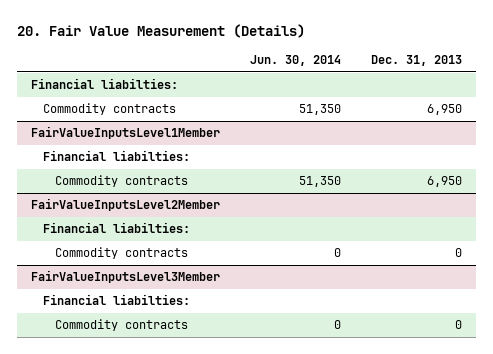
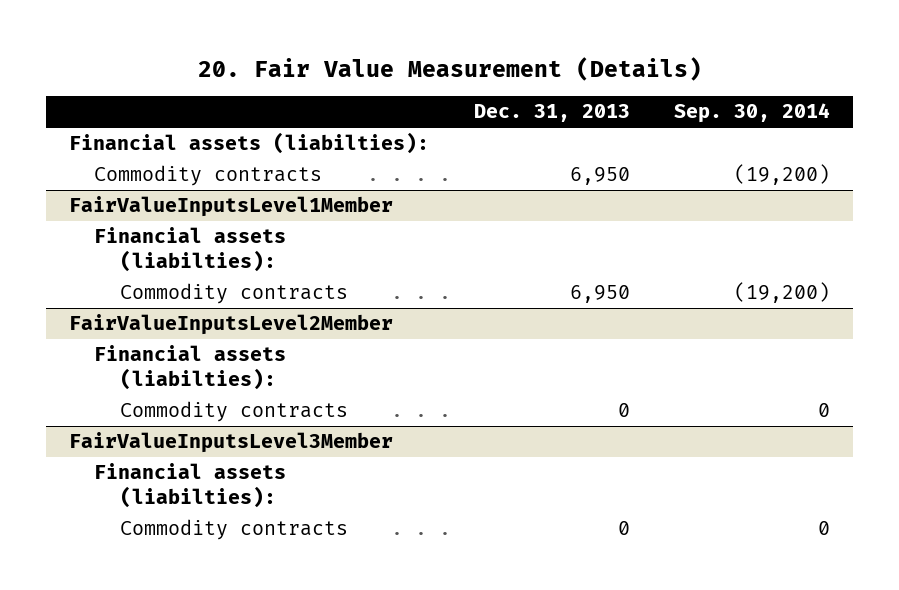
- | Jun. 30, 2014 | Dec. 31, 2013
+ | Dec. 31, 2013 | Sep. 30, 2014
- Financial liabilties:
+ Financial assets (liabilties):
@ FairValueInputsLevel1Member
- Financial liabilties:
+ Financial assets (liabilties):
@ FairValueInputsLevel2Member
- Financial liabilties:
+ Financial assets (liabilties):
@ FairValueInputsLevel3Member
- Financial liabilties:
+ Financial assets (liabilties):

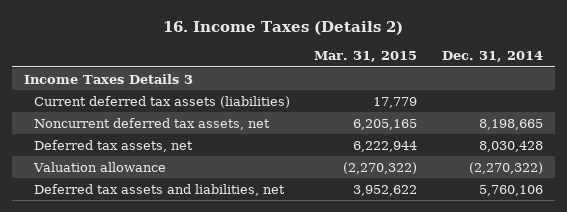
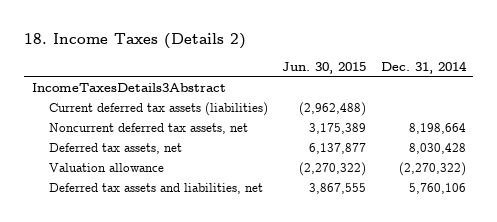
- 16. Income Taxes (Details 2)
+ 18. Income Taxes (Details 2)
- | Mar. 31, 2015 | Dec. 31, 2014
+ | Jun. 30, 2015 | Dec. 31, 2014
- Income Taxes Details 3
+ IncomeTaxesDetails3Abstract
- Noncurrent deferred tax assets, net | 6,205,165 | 8,198,665
+ Noncurrent deferred tax assets, net | 3,175,389 | 8,198,664

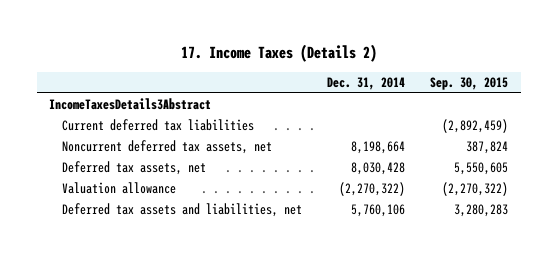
- 18. Income Taxes (Details 2)
+ 17. Income Taxes (Details 2)
- | Jun. 30, 2015 | Dec. 31, 2014
+ | Dec. 31, 2014 | Sep. 30, 2015
- Current deferred tax assets (liabilities) | (2,962,488) |
+ Current deferred tax liabilities | | (2,892,459)

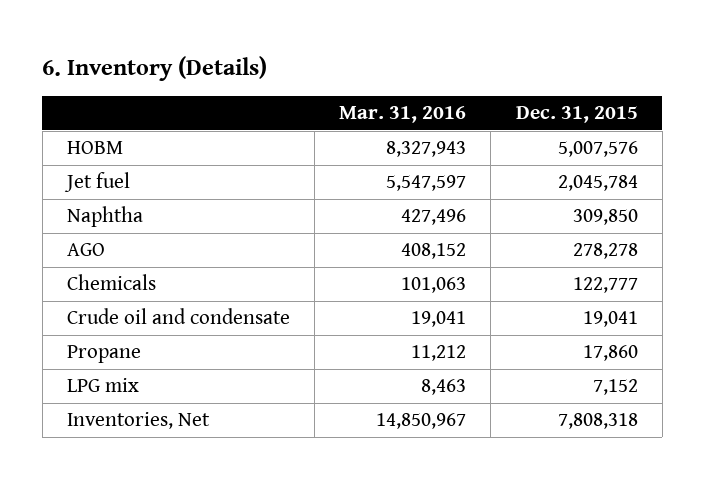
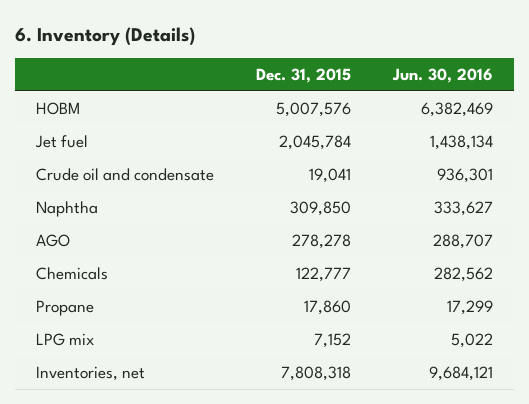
- | Mar. 31, 2016 | Dec. 31, 2015
+ | Dec. 31, 2015 | Jun. 30, 2016
moved up: Crude oil and condensate | 19,041 | 936,301
- Inventories, Net | 14,850,967 | 7,808,318
+ Inventories, net | 7,808,318 | 9,684,121

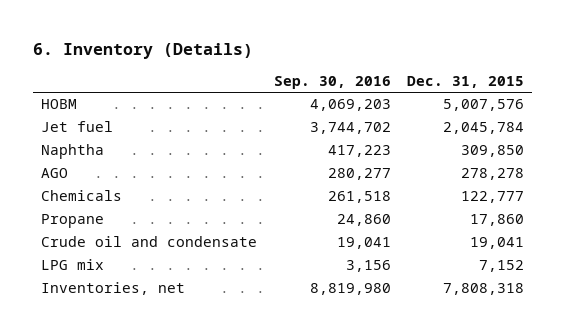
- | Dec. 31, 2015 | Jun. 30, 2016
+ | Sep. 30, 2016 | Dec. 31, 2015
moved down: Crude oil and condensate | 19,041 | 19,041

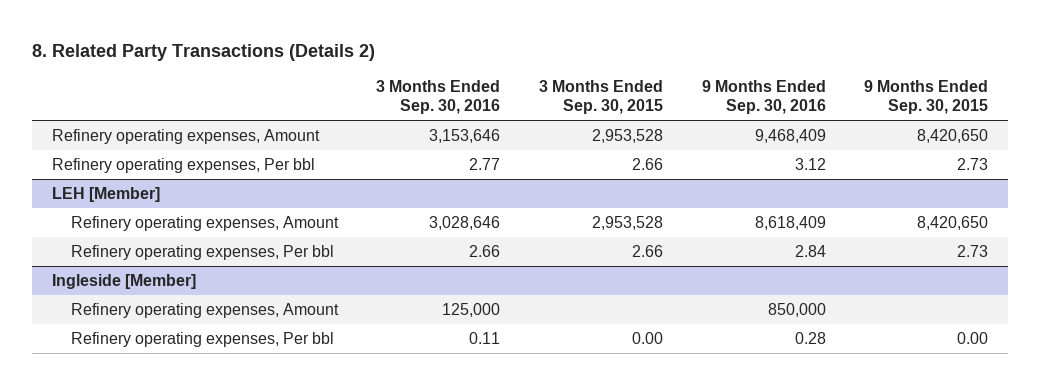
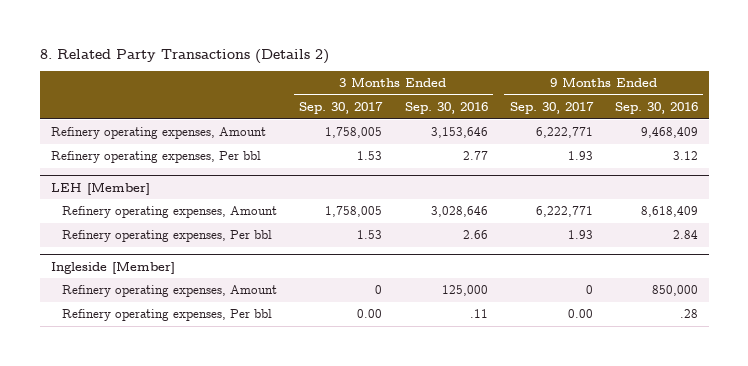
- | 3 Months Ended Sep. 30, 2016 | 3 Months Ended Sep. 30, 2015 | 9 Months Ended Sep. 30, 2016 | 9 Months Ended Sep. 30, 2015
+ | 3 Months Ended Sep. 30, 2017 | 3 Months Ended Sep. 30, 2016 | 9 Months Ended Sep. 30, 2017 | 9 Months Ended Sep. 30, 2016
@ Ingleside [Member]
- Refinery operating expenses, Per bbl | 0.11 | 0.00 | 0.28 | 0.00
+ Refinery operating expenses, Per bbl | 0.00 | .11 | 0.00 | .28

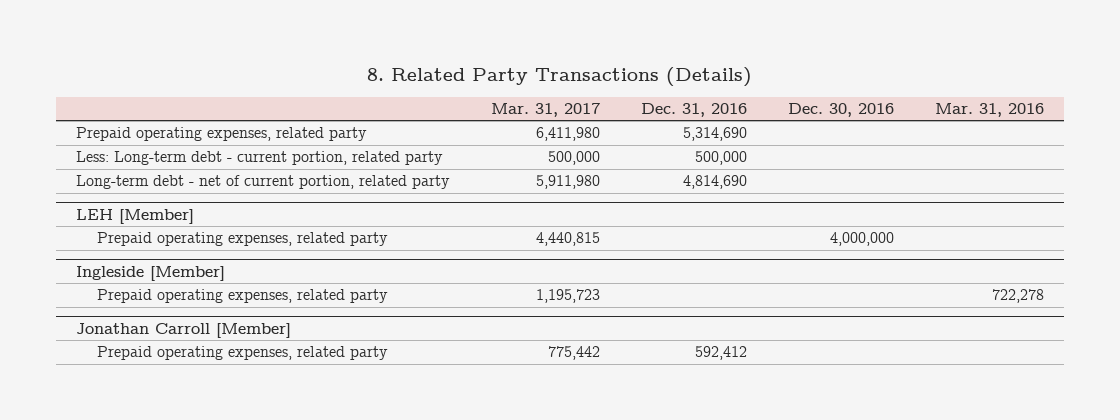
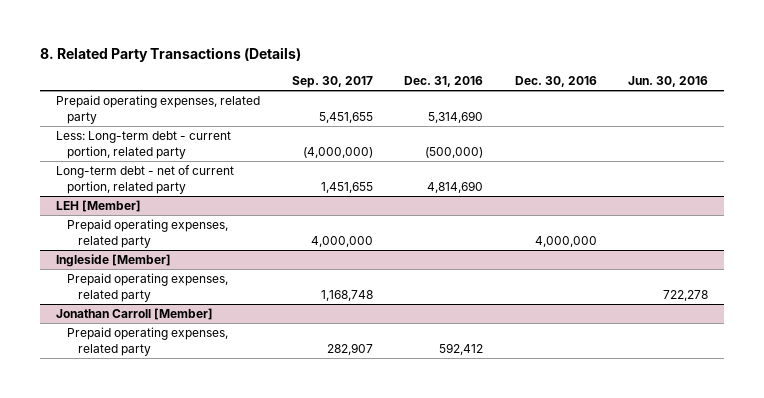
- | Mar. 31, 2017 | Dec. 31, 2016 | Dec. 30, 2016 | Mar. 31, 2016
+ | Sep. 30, 2017 | Dec. 31, 2016 | Dec. 30, 2016 | Jun. 30, 2016
- Less: Long-term debt - current portion, related party | 500,000 | 500,000 | |
+ Less: Long-term debt - current portion, related party | (4,000,000) | (500,000) | |

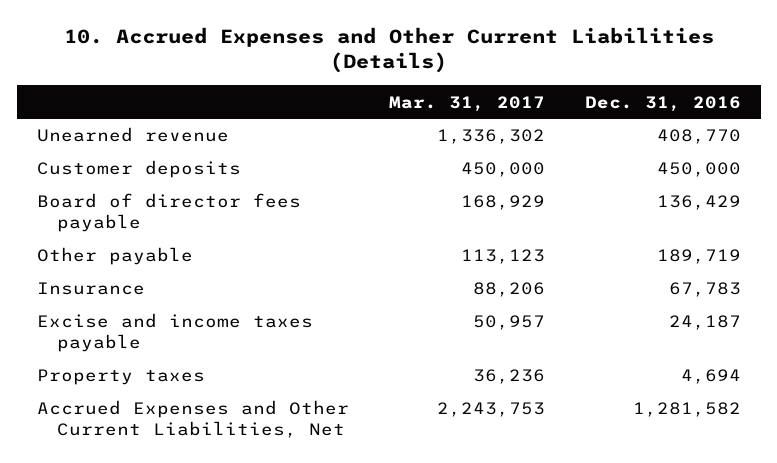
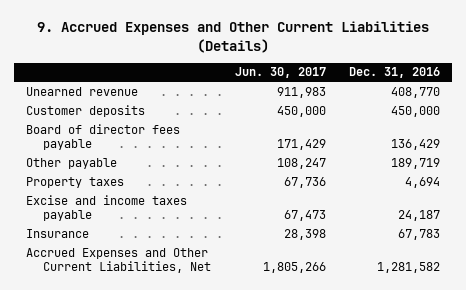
- 10. Accrued Expenses and Other Current Liabilities (Details)
+ 9. Accrued Expenses and Other Current Liabilities (Details)
- | Mar. 31, 2017 | Dec. 31, 2016
+ | Jun. 30, 2017 | Dec. 31, 2016
moved down: Excise and income taxes payable | 67,473 | 24,187
moved down: Insurance | 28,398 | 67,783

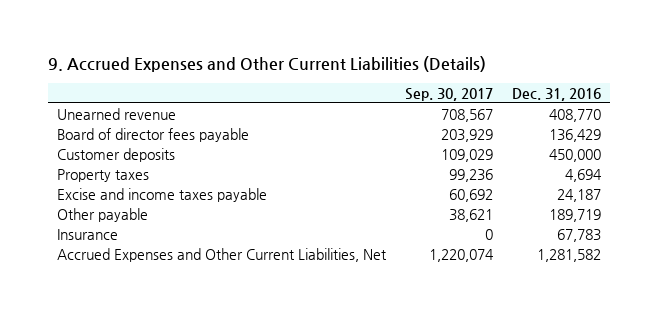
- | Jun. 30, 2017 | Dec. 31, 2016
+ | Sep. 30, 2017 | Dec. 31, 2016
moved down: Customer deposits | 109,029 | 450,000
moved down: Other payable | 38,621 | 189,719

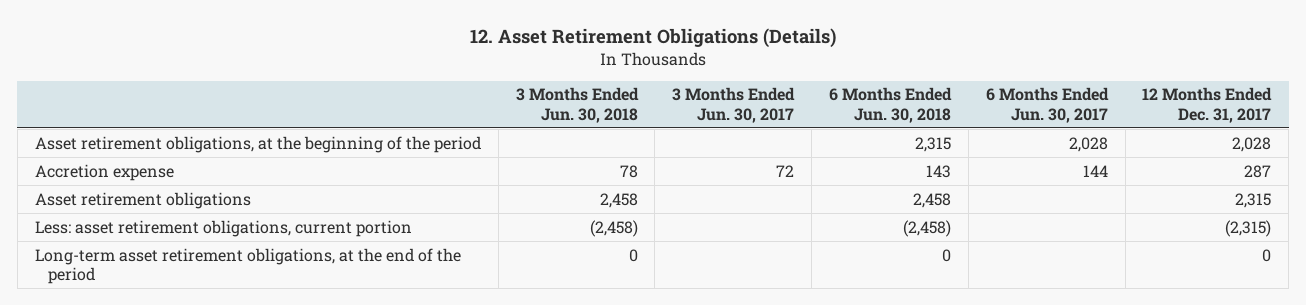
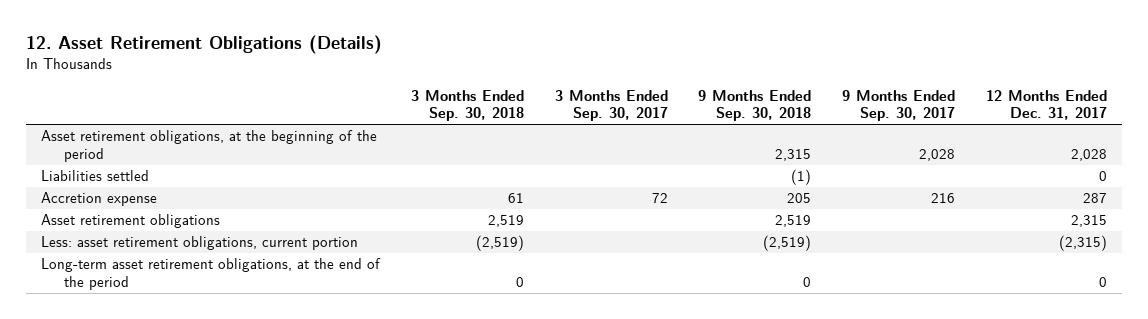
- | 3 Months Ended Jun. 30, 2018 | 3 Months Ended Jun. 30, 2017 | 6 Months Ended Jun. 30, 2018 | 6 Months Ended Jun. 30, 2017 | 12 Months Ended Dec. 31, 2017
+ | 3 Months Ended Sep. 30, 2018 | 3 Months Ended Sep. 30, 2017 | 9 Months Ended Sep. 30, 2018 | 9 Months Ended Sep. 30, 2017 | 12 Months Ended Dec. 31, 2017
+ Liabilities settled | | | (1) | | 0

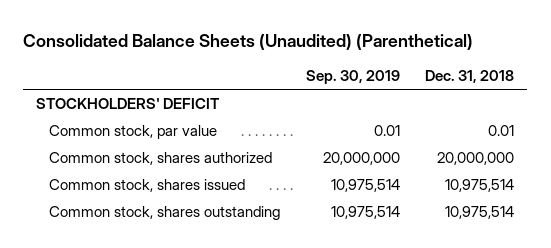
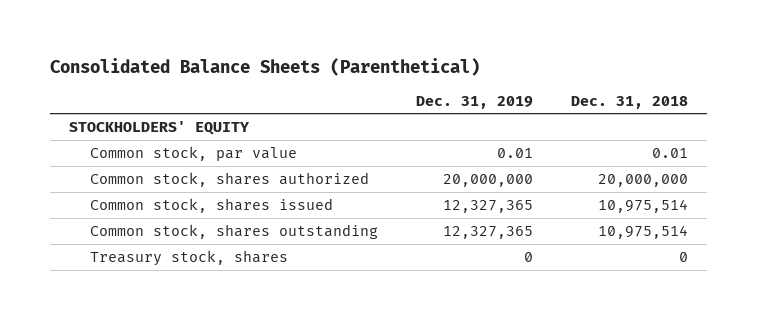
- Consolidated Balance Sheets (Unaudited) (Parenthetical)
+ Consolidated Balance Sheets (Parenthetical)
- | Sep. 30, 2019 | Dec. 31, 2018
+ | Dec. 31, 2019 | Dec. 31, 2018
- STOCKHOLDERS' DEFICIT
+ STOCKHOLDERS' EQUITY
+ Treasury stock, shares | 0 | 0

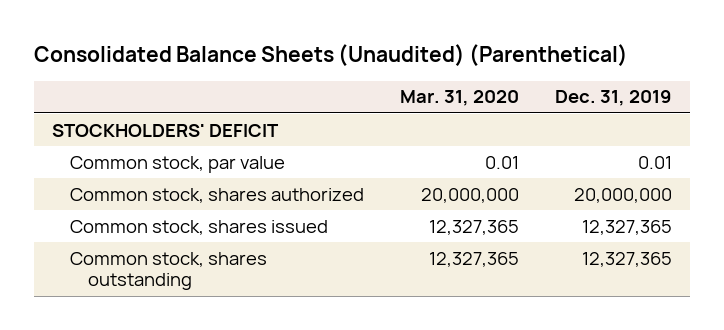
- Consolidated Balance Sheets (Parenthetical)
+ Consolidated Balance Sheets (Unaudited) (Parenthetical)
- | Dec. 31, 2019 | Dec. 31, 2018
+ | Mar. 31, 2020 | Dec. 31, 2019
- STOCKHOLDERS' EQUITY
+ STOCKHOLDERS' DEFICIT
- Treasury stock, shares | 0 | 0

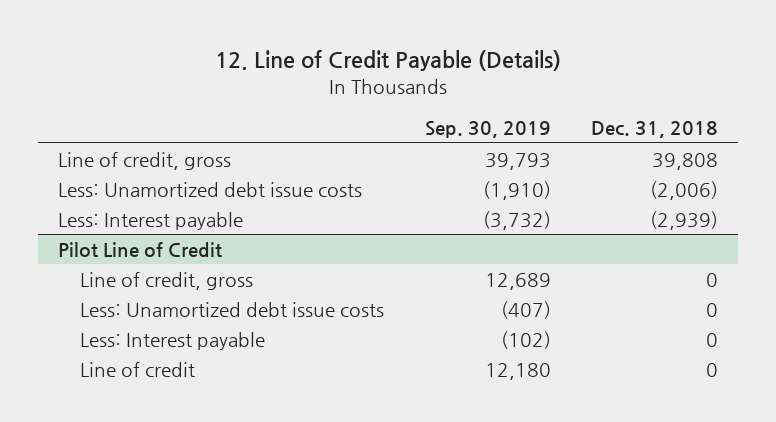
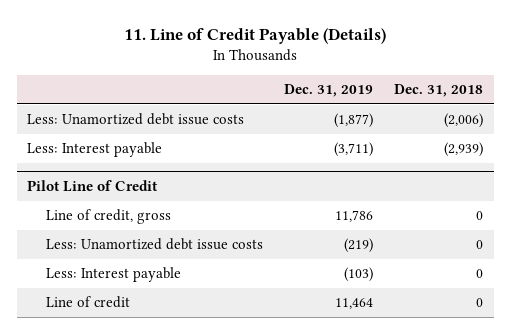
- 12. Line of Credit Payable (Details)
+ 11. Line of Credit Payable (Details)
- | Sep. 30, 2019 | Dec. 31, 2018
+ | Dec. 31, 2019 | Dec. 31, 2018
- Line of credit, gross | 39,793 | 39,808

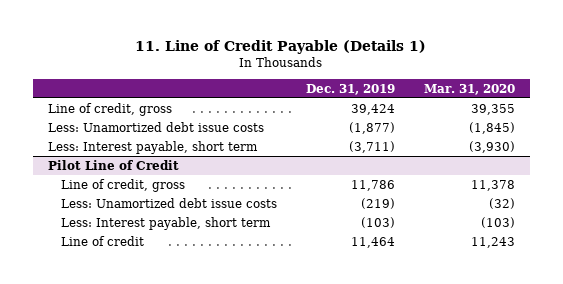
- 11. Line of Credit Payable (Details)
+ 11. Line of Credit Payable (Details 1)
- | Dec. 31, 2019 | Dec. 31, 2018
+ | Dec. 31, 2019 | Mar. 31, 2020
+ Line of credit, gross | 39,424 | 39,355
- Less: Interest payable | (3,711) | (2,939)
+ Less: Interest payable, short term | (3,711) | (3,930)
@ Pilot Line of Credit
- Less: Interest payable | (103) | 0
+ Less: Interest payable, short term | (103) | (103)

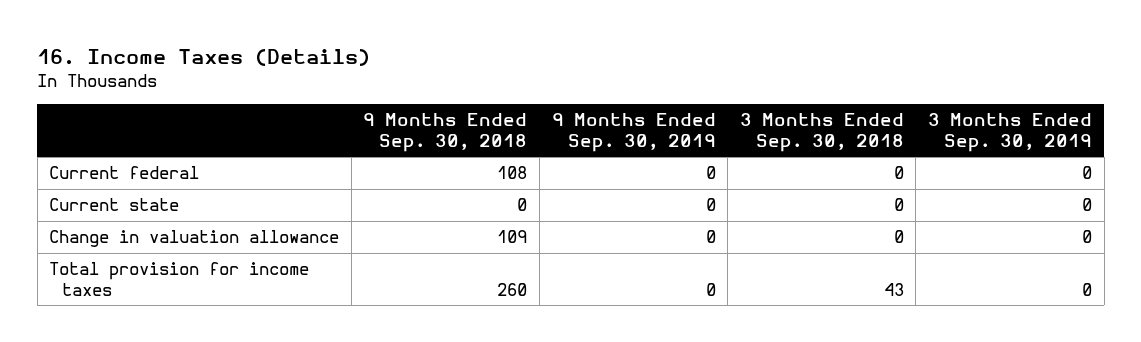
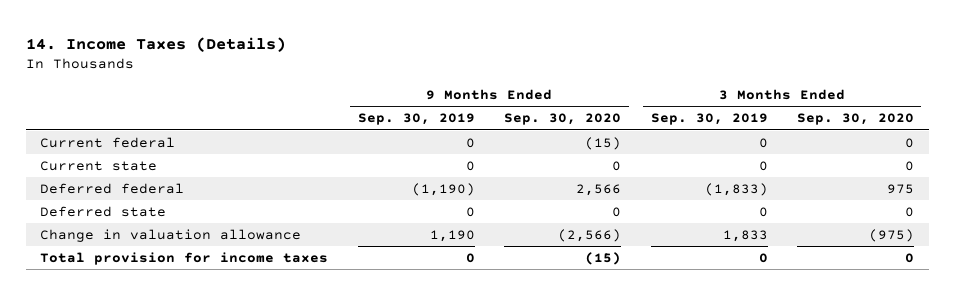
- 16. Income Taxes (Details)
+ 14. Income Taxes (Details)
- | 9 Months Ended Sep. 30, 2018 | 9 Months Ended Sep. 30, 2019 | 3 Months Ended Sep. 30, 2018 | 3 Months Ended Sep. 30, 2019
+ | 9 Months Ended Sep. 30, 2019 | 9 Months Ended Sep. 30, 2020 | 3 Months Ended Sep. 30, 2019 | 3 Months Ended Sep. 30, 2020
- Change in valuation allowance | 109 | 0 | 0 | 0
+ Deferred federal | (1,190) | 2,566 | (1,833) | 975
+ Deferred state | 0 | 0 | 0 | 0
+ Change in valuation allowance | 1,190 | (2,566) | 1,833 | (975)

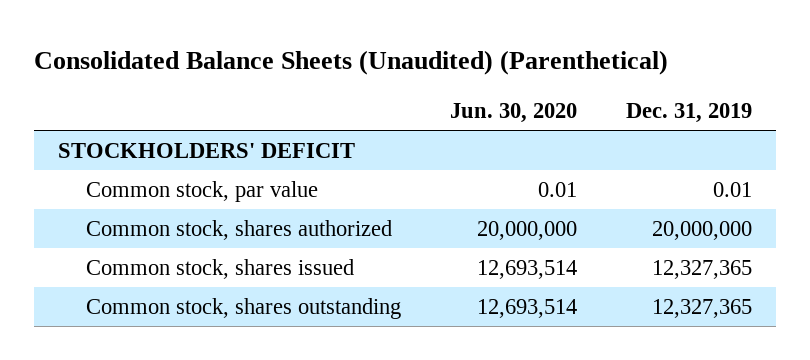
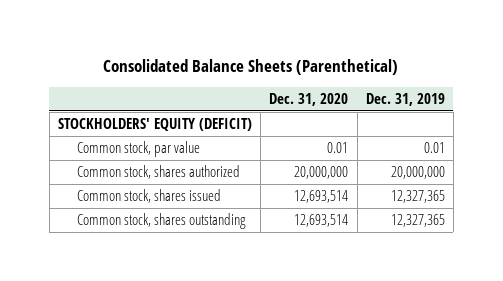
- Consolidated Balance Sheets (Unaudited) (Parenthetical)
+ Consolidated Balance Sheets (Parenthetical)
- | Jun. 30, 2020 | Dec. 31, 2019
+ | Dec. 31, 2020 | Dec. 31, 2019
- STOCKHOLDERS' DEFICIT
+ STOCKHOLDERS' EQUITY (DEFICIT)

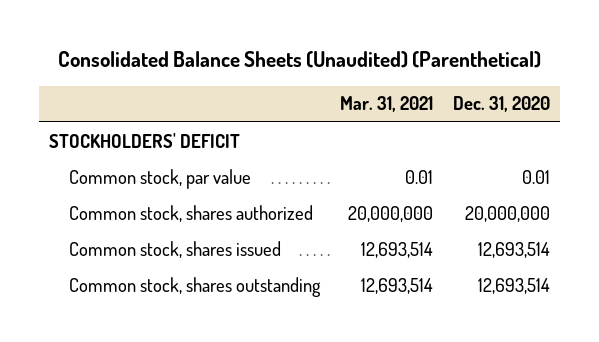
- Consolidated Balance Sheets (Parenthetical)
+ Consolidated Balance Sheets (Unaudited) (Parenthetical)
- | Dec. 31, 2020 | Dec. 31, 2019
+ | Mar. 31, 2021 | Dec. 31, 2020
- STOCKHOLDERS' EQUITY (DEFICIT)
+ STOCKHOLDERS' DEFICIT

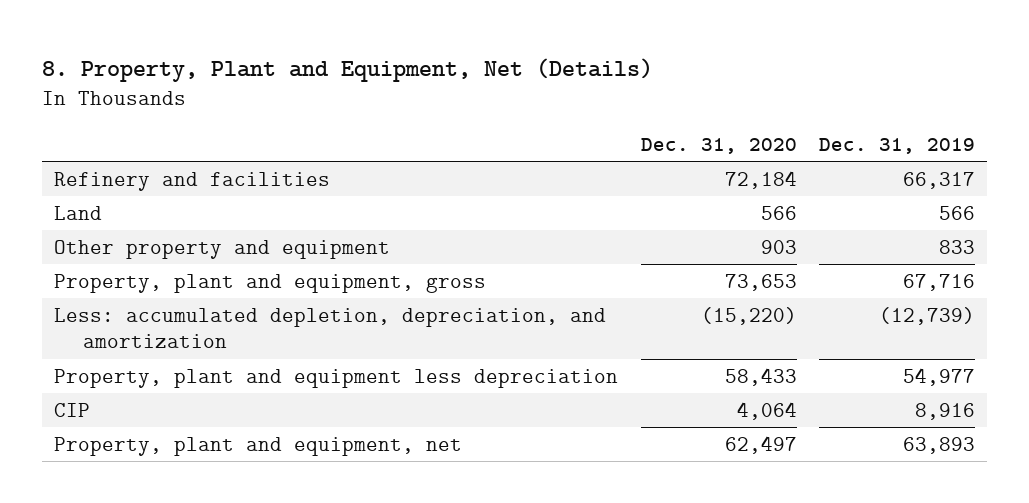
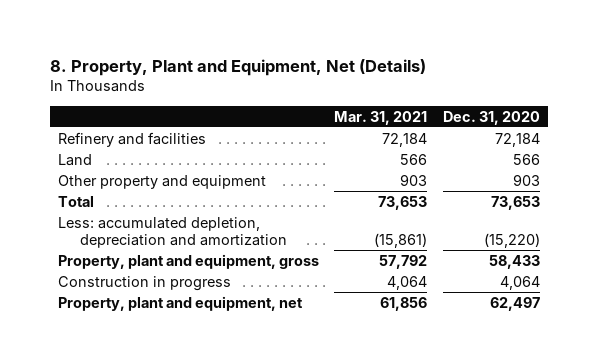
- | Dec. 31, 2020 | Dec. 31, 2019
+ | Mar. 31, 2021 | Dec. 31, 2020
- Property, plant and equipment, gross | 73,653 | 67,716
- Less: accumulated depletion, depreciation, and amortization | (15,220) | (12,739)
- Property, plant and equipment less depreciation | 58,433 | 54,977
- CIP | 4,064 | 8,916
+ Total | 73,653 | 73,653
+ Less: accumulated depletion, depreciation and amortization | (15,861) | (15,220)
+ Property, plant and equipment, gross | 57,792 | 58,433
+ Construction in progress | 4,064 | 4,064

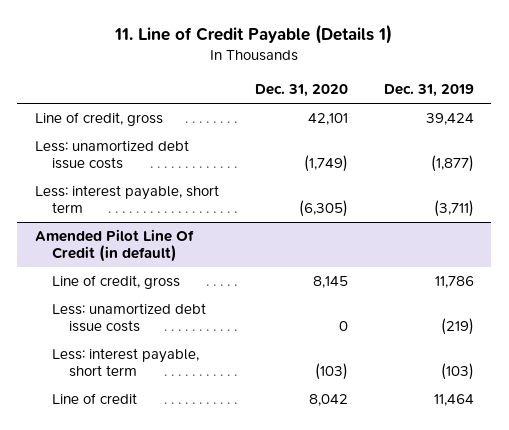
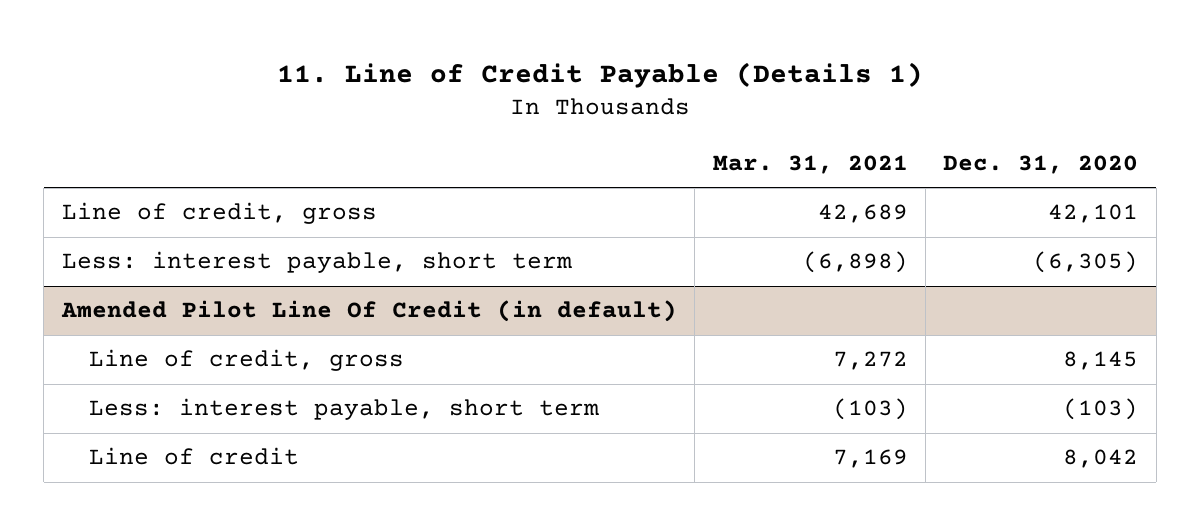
- | Dec. 31, 2020 | Dec. 31, 2019
+ | Mar. 31, 2021 | Dec. 31, 2020
- Less: unamortized debt issue costs | (1,749) | (1,877)
@ Amended Pilot Line Of Credit (in default)
- Less: unamortized debt issue costs | 0 | (219)

